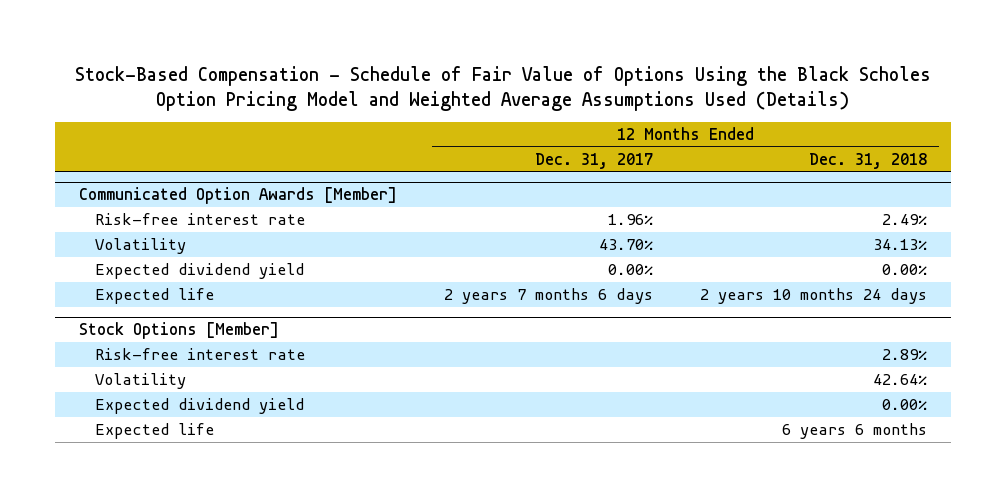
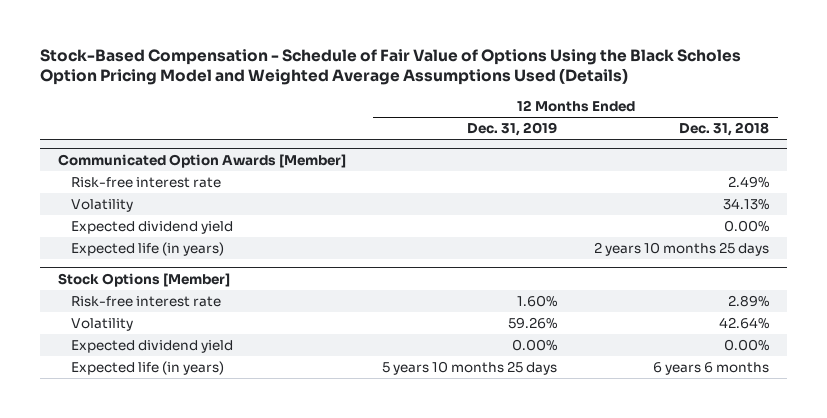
- | 12 Months Ended Dec. 31, 2017 | 12 Months Ended Dec. 31, 2018
+ | 12 Months Ended Dec. 31, 2019 | 12 Months Ended Dec. 31, 2018
@ Communicated Option Awards [Member]
- Expected life | 2 years 7 months 6 days | 2 years 10 months 24 days
+ Expected life (in years) | | 2 years 10 months 25 days
@ Stock Options [Member]
- Expected life | | 6 years 6 months
+ Expected life (in years) | 5 years 10 months 25 days | 6 years 6 months

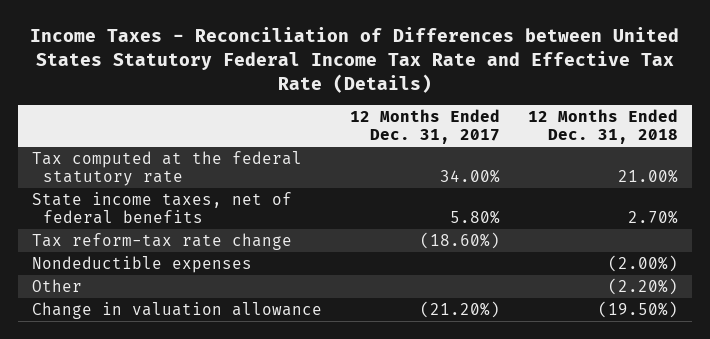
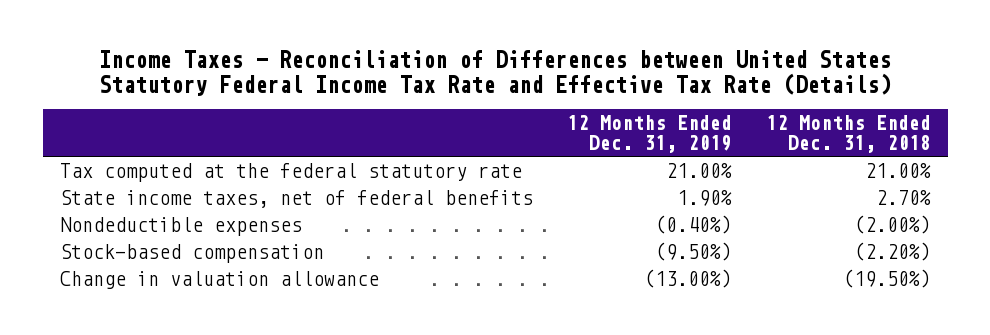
- | 12 Months Ended Dec. 31, 2017 | 12 Months Ended Dec. 31, 2018
+ | 12 Months Ended Dec. 31, 2019 | 12 Months Ended Dec. 31, 2018
- Tax reform-tax rate change | (18.60%) |
- Other | | (2.20%)
+ Stock-based compensation | (9.50%) | (2.20%)

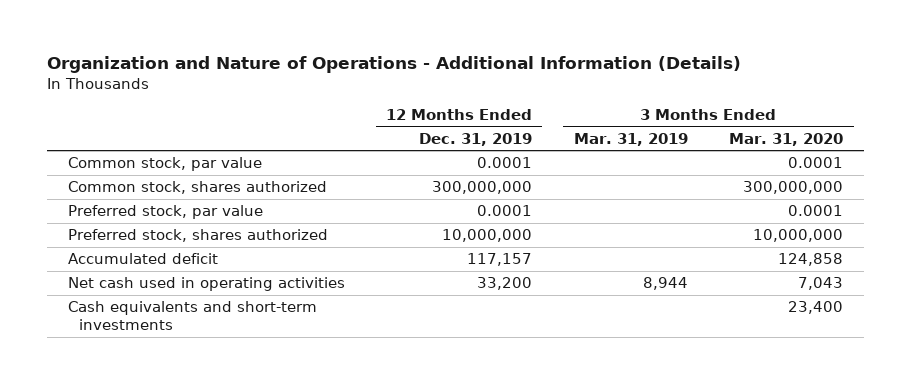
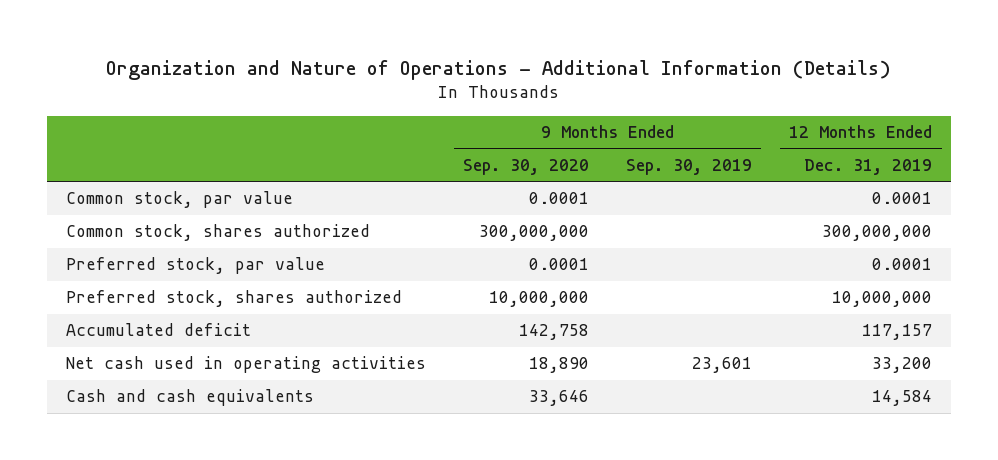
- | 12 Months Ended Dec. 31, 2019 | 3 Months Ended Mar. 31, 2019 | 3 Months Ended Mar. 31, 2020
+ | 9 Months Ended Sep. 30, 2020 | 9 Months Ended Sep. 30, 2019 | 12 Months Ended Dec. 31, 2019
- Cash equivalents and short-term investments | | | 23,400
+ Cash and cash equivalents | 33,646 | | 14,584

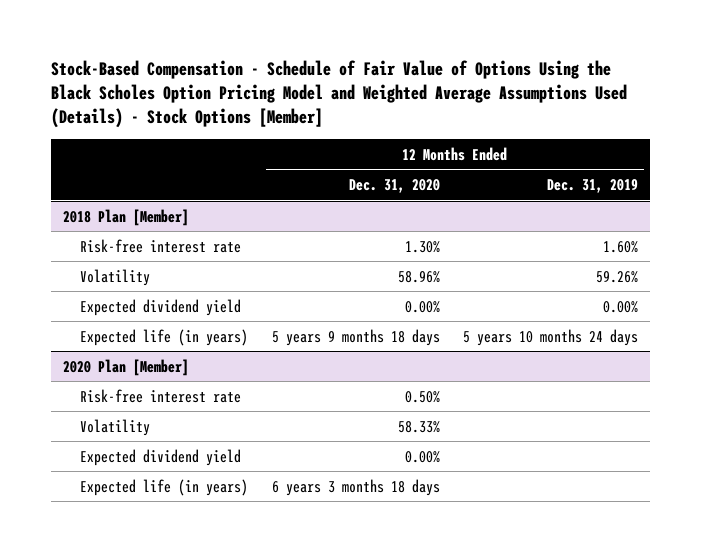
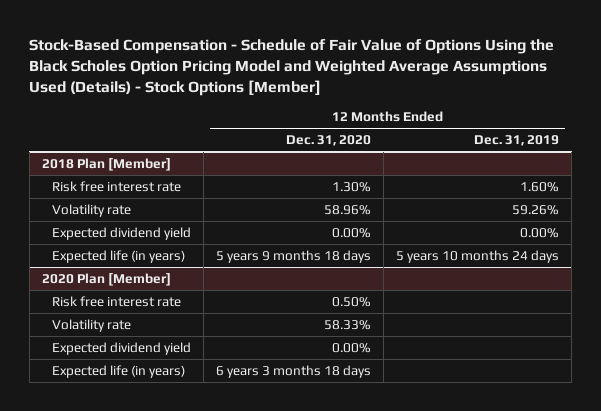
@ 2018 Plan [Member]
- Risk-free interest rate | 1.30% | 1.60%
- Volatility | 58.96% | 59.26%
+ Risk free interest rate | 1.30% | 1.60%
+ Volatility rate | 58.96% | 59.26%
@ 2020 Plan [Member]
- Risk-free interest rate | 0.50% |
- Volatility | 58.33% |
+ Risk free interest rate | 0.50% |
+ Volatility rate | 58.33% |

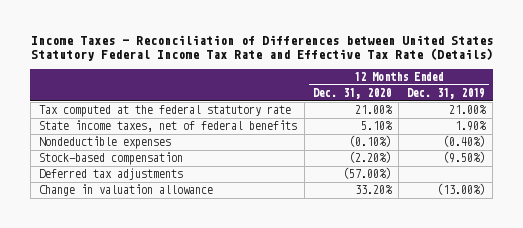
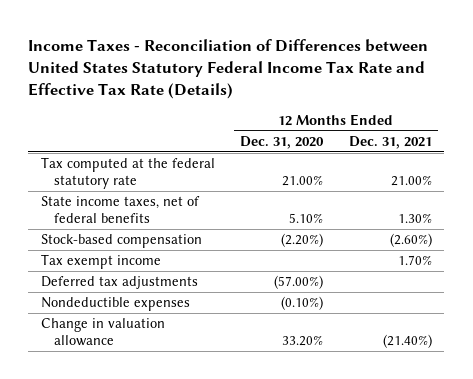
- | 12 Months Ended Dec. 31, 2020 | 12 Months Ended Dec. 31, 2019
+ | 12 Months Ended Dec. 31, 2020 | 12 Months Ended Dec. 31, 2021
+ Tax exempt income | | 1.70%
moved down: Nondeductible expenses | (0.10%) |

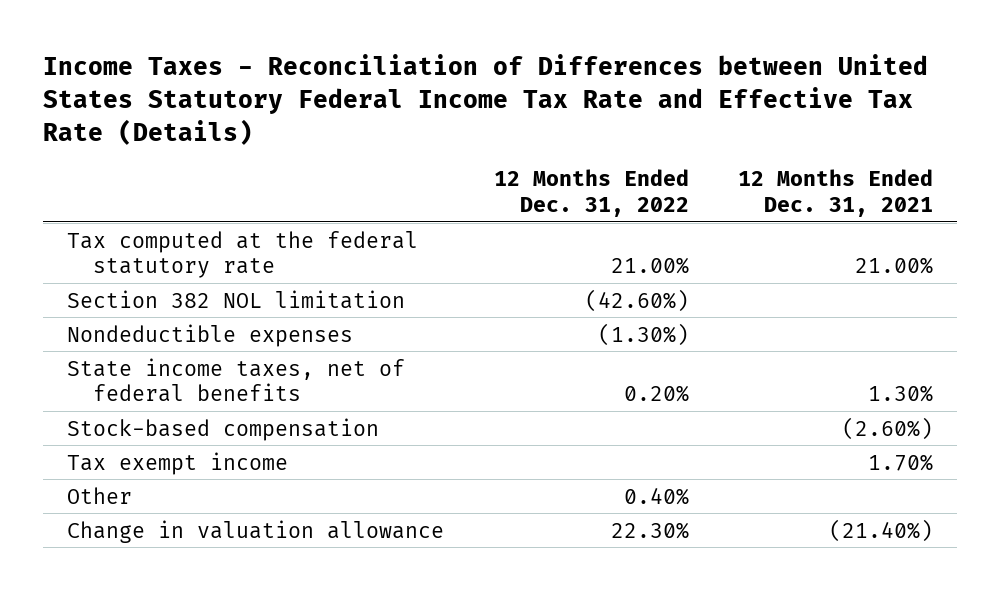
- | 12 Months Ended Dec. 31, 2020 | 12 Months Ended Dec. 31, 2021
+ | 12 Months Ended Dec. 31, 2022 | 12 Months Ended Dec. 31, 2021
+ Section 382 NOL limitation | (42.60%) |
moved up: Nondeductible expenses | (1.30%) |
- Deferred tax adjustments | (57.00%) |
+ Other | 0.40% |

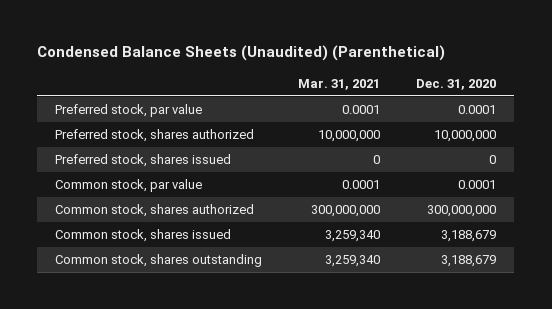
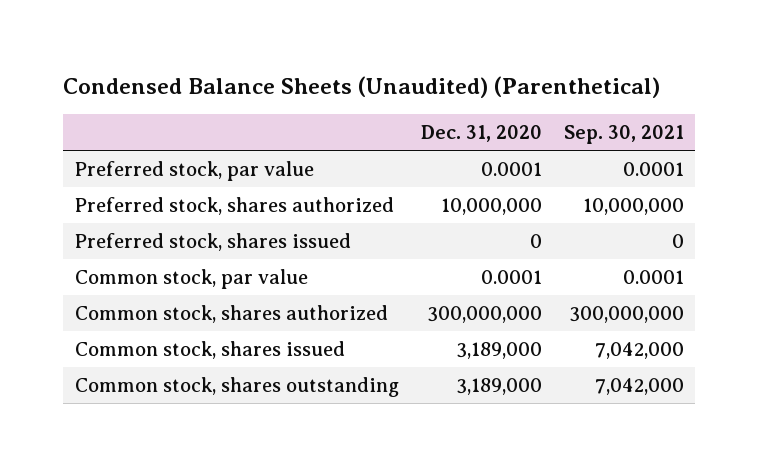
- | Mar. 31, 2021 | Dec. 31, 2020
+ | Dec. 31, 2020 | Sep. 30, 2021
- Common stock, shares issued | 3,259,340 | 3,188,679
- Common stock, shares outstanding | 3,259,340 | 3,188,679
+ Common stock, shares issued | 3,189,000 | 7,042,000
+ Common stock, shares outstanding | 3,189,000 | 7,042,000

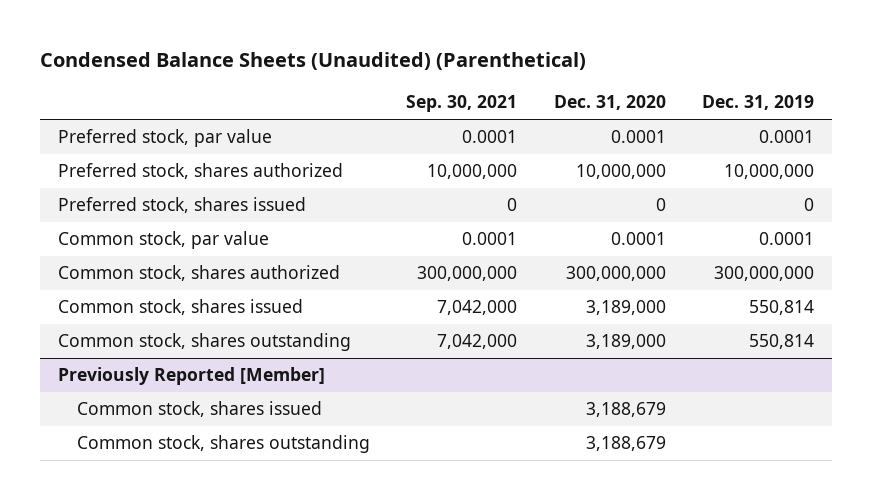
- | Dec. 31, 2020 | Sep. 30, 2021
+ | Sep. 30, 2021 | Dec. 31, 2020 | Dec. 31, 2019
+ Previously Reported [Member]
+ Common stock, shares issued | | 3,188,679 |
+ Common stock, shares outstanding | | 3,188,679 |

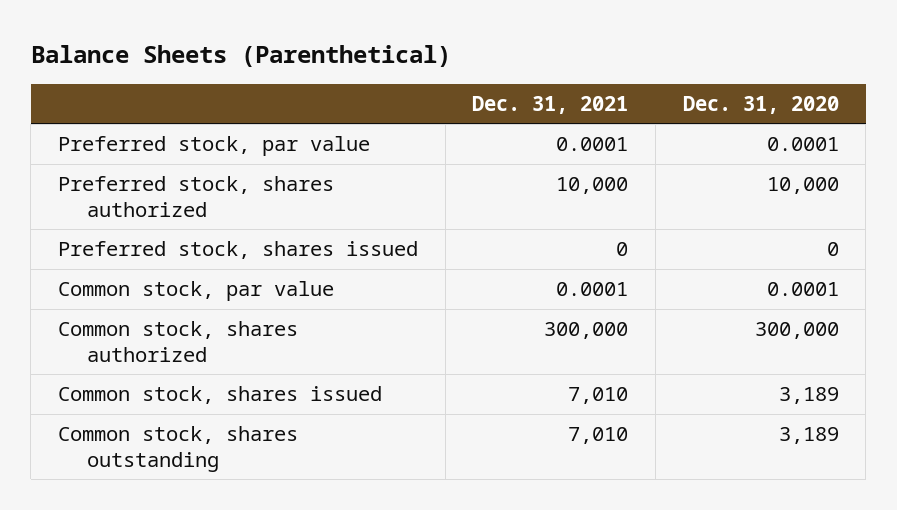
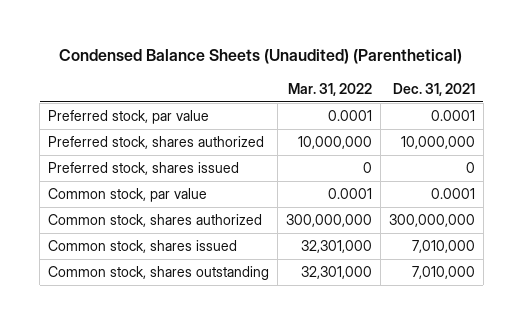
- Balance Sheets (Parenthetical)
+ Condensed Balance Sheets (Unaudited) (Parenthetical)
- | Dec. 31, 2021 | Dec. 31, 2020
+ | Mar. 31, 2022 | Dec. 31, 2021
- Preferred stock, shares authorized | 10,000 | 10,000
+ Preferred stock, shares authorized | 10,000,000 | 10,000,000
- Common stock, shares authorized | 300,000 | 300,000
- Common stock, shares issued | 7,010 | 3,189
- Common stock, shares outstanding | 7,010 | 3,189
+ Common stock, shares authorized | 300,000,000 | 300,000,000
+ Common stock, shares issued | 32,301,000 | 7,010,000
+ Common stock, shares outstanding | 32,301,000 | 7,010,000

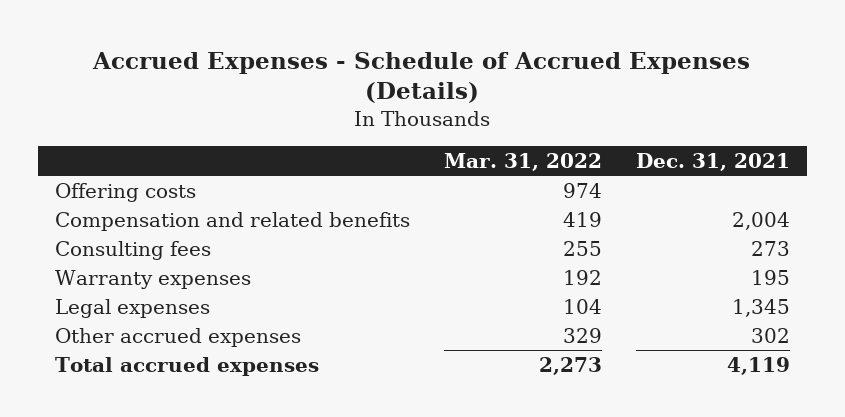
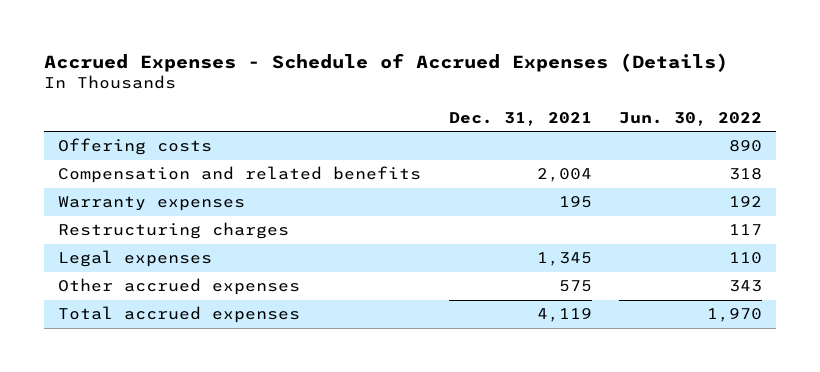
- | Mar. 31, 2022 | Dec. 31, 2021
+ | Dec. 31, 2021 | Jun. 30, 2022
- Consulting fees | 255 | 273
+ Restructuring charges | | 117
- Other accrued expenses | 329 | 302
+ Other accrued expenses | 575 | 343

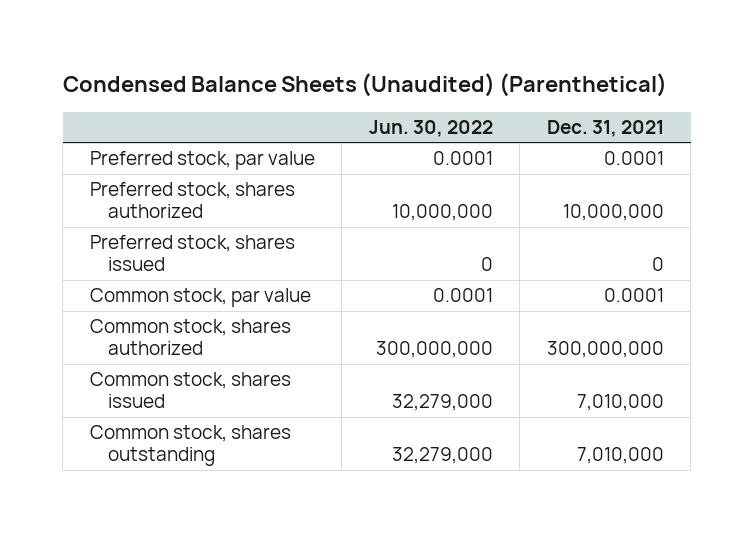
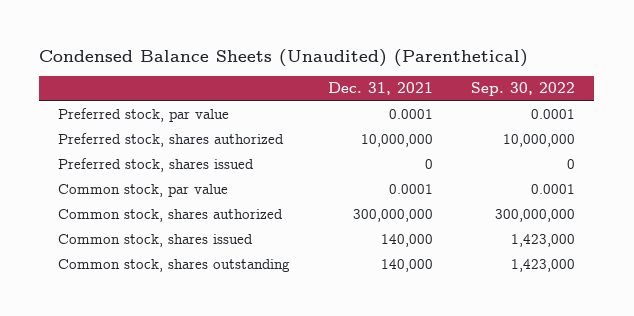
- | Jun. 30, 2022 | Dec. 31, 2021
+ | Dec. 31, 2021 | Sep. 30, 2022
- Common stock, shares issued | 32,279,000 | 7,010,000
- Common stock, shares outstanding | 32,279,000 | 7,010,000
+ Common stock, shares issued | 140,000 | 1,423,000
+ Common stock, shares outstanding | 140,000 | 1,423,000

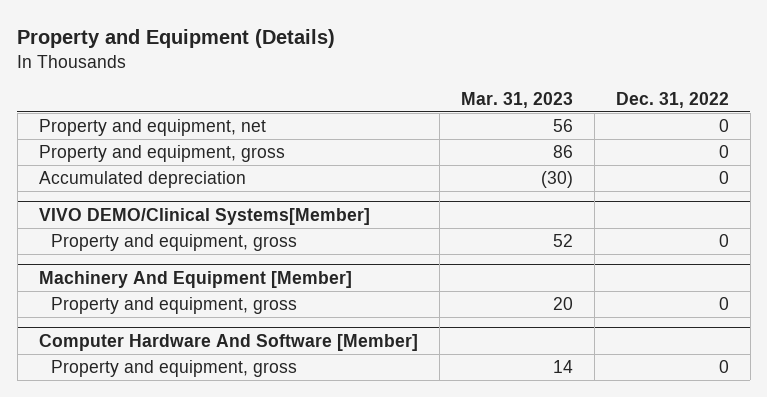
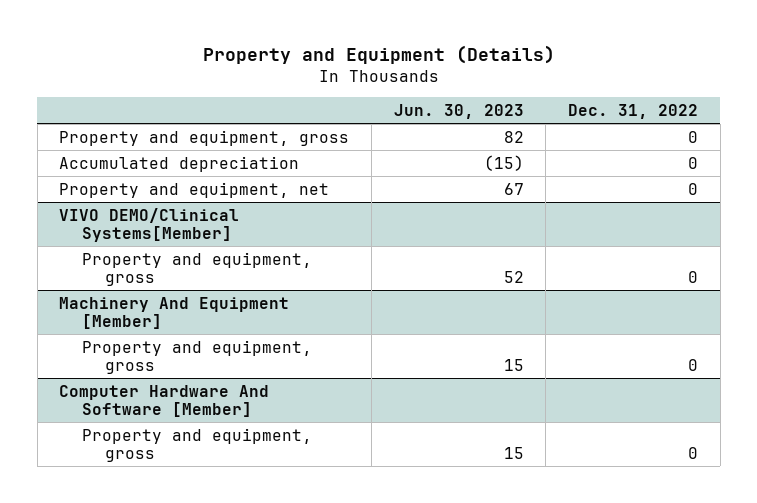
- | Mar. 31, 2023 | Dec. 31, 2022
+ | Jun. 30, 2023 | Dec. 31, 2022
moved down: Property and equipment, net | 67 | 0

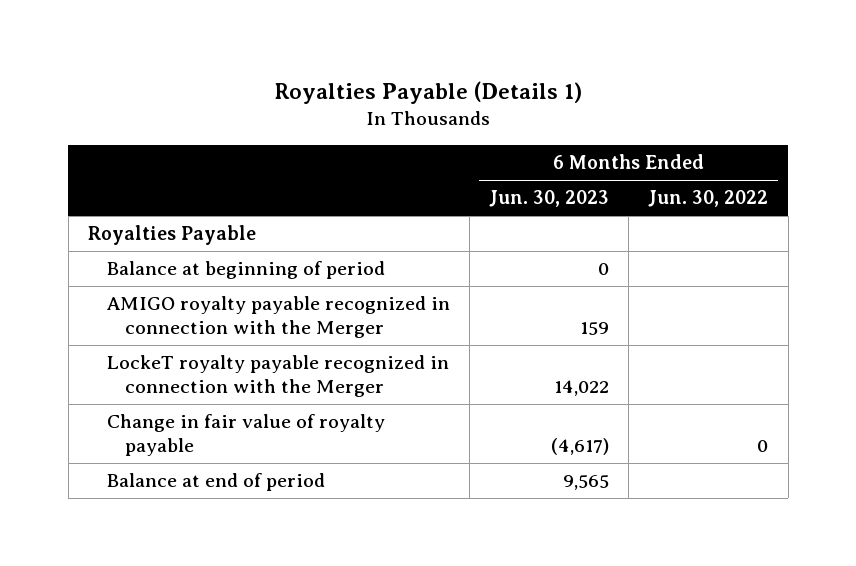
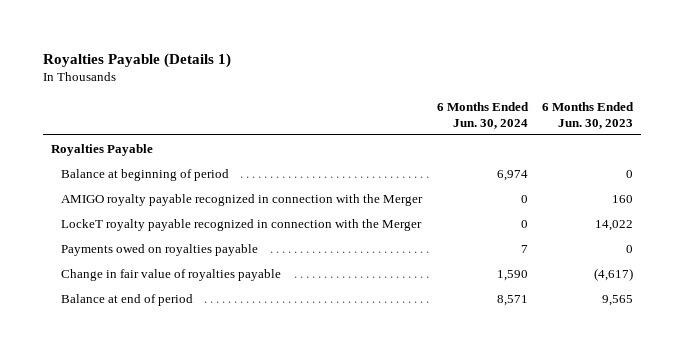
- | 6 Months Ended Jun. 30, 2023 | 6 Months Ended Jun. 30, 2022
+ | 6 Months Ended Jun. 30, 2024 | 6 Months Ended Jun. 30, 2023
- AMIGO royalty payable recognized in connection with the Merger | 159 |
+ AMIGO royalty payable recognized in connection with the Merger | 0 | 160
- Change in fair value of royalty payable | (4,617) | 0
+ Payments owed on royalties payable | 7 | 0
+ Change in fair value of royalties payable | 1,590 | (4,617)

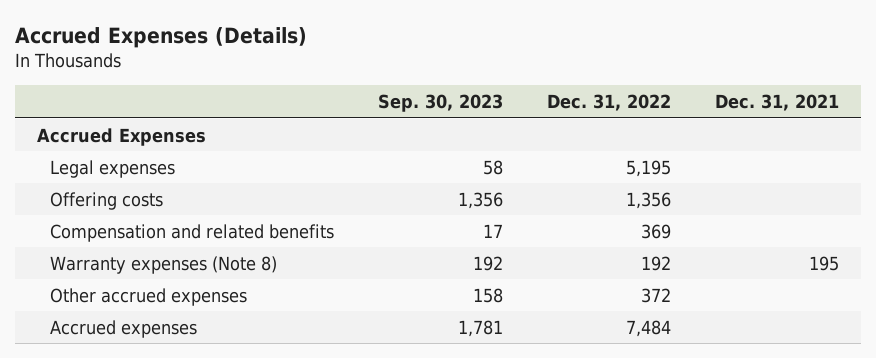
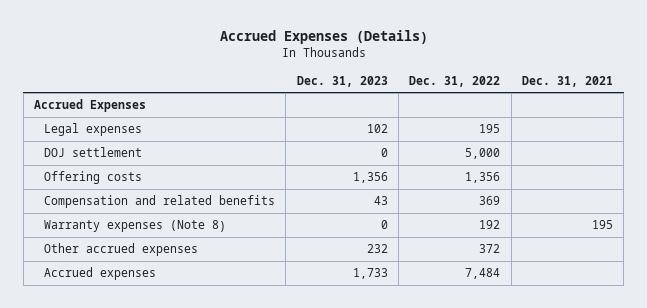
- | Sep. 30, 2023 | Dec. 31, 2022 | Dec. 31, 2021
+ | Dec. 31, 2023 | Dec. 31, 2022 | Dec. 31, 2021
- Legal expenses | 58 | 5,195 |
+ Legal expenses | 102 | 195 |
+ DOJ settlement | 0 | 5,000 |

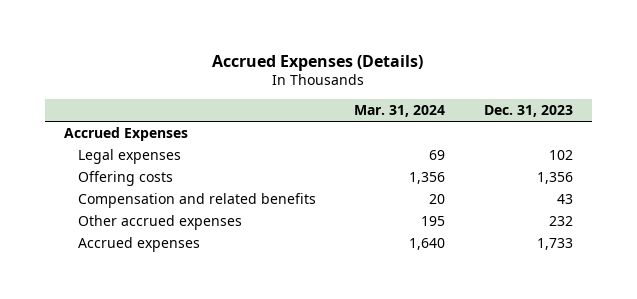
- | Dec. 31, 2023 | Dec. 31, 2022 | Dec. 31, 2021
+ | Mar. 31, 2024 | Dec. 31, 2023
- DOJ settlement | 0 | 5,000 |
- Warranty expenses (Note 8) | 0 | 192 | 195

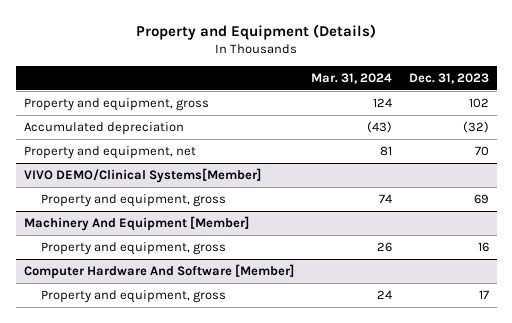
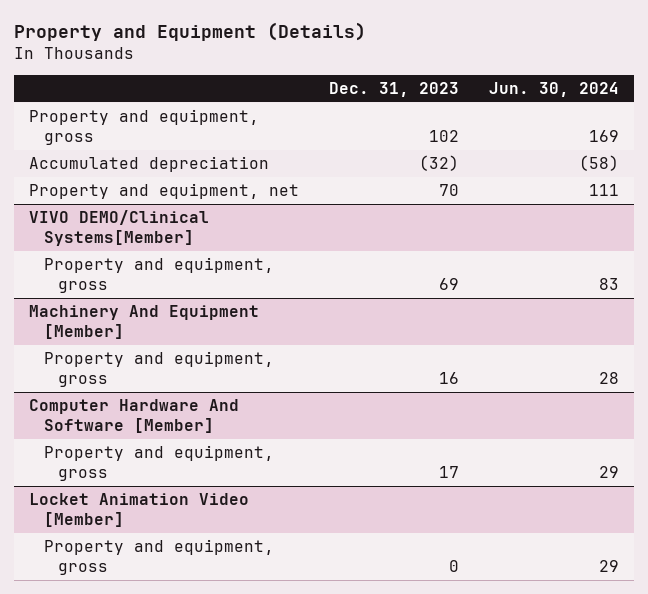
- | Mar. 31, 2024 | Dec. 31, 2023
+ | Dec. 31, 2023 | Jun. 30, 2024
+ Locket Animation Video [Member]
+ Property and equipment, gross | 0 | 29

